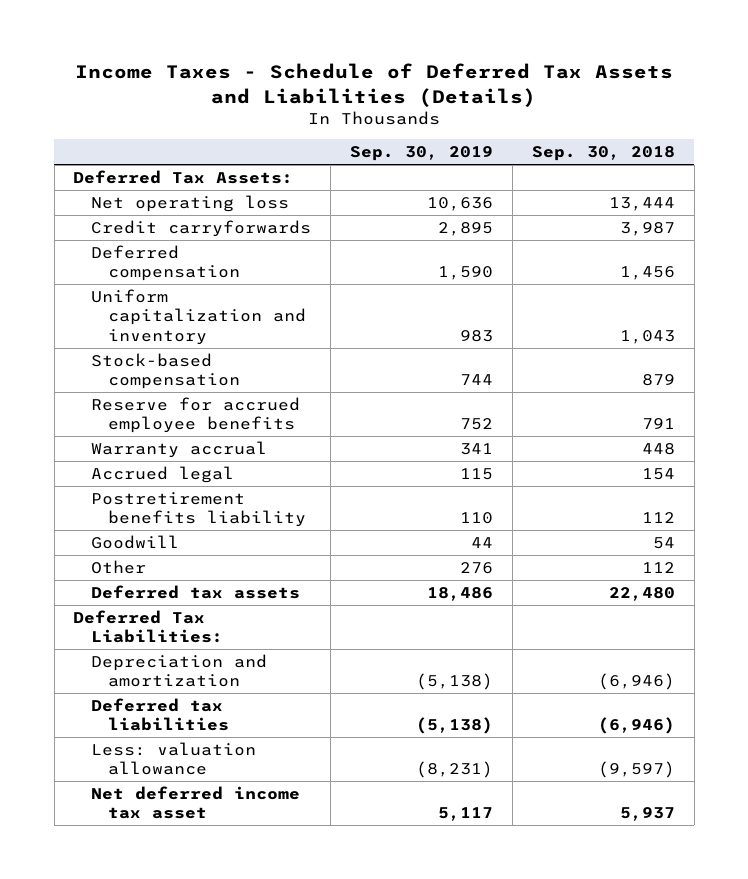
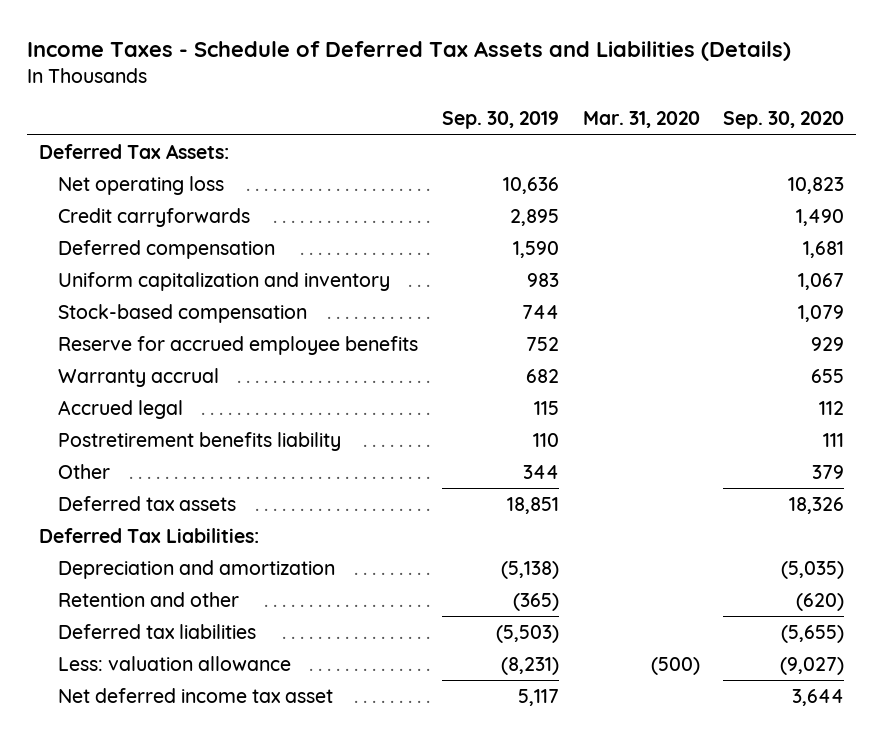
- | Sep. 30, 2019 | Sep. 30, 2018
+ | Sep. 30, 2019 | Mar. 31, 2020 | Sep. 30, 2020
- Warranty accrual | 341 | 448
+ Warranty accrual | 682 | | 655
- Goodwill | 44 | 54
- Other | 276 | 112
- Deferred tax assets | 18,486 | 22,480
+ Other | 344 | | 379
+ Deferred tax assets | 18,851 | | 18,326
- Deferred tax liabilities | (5,138) | (6,946)
+ Retention and other | (365) | | (620)
+ Deferred tax liabilities | (5,503) | | (5,655)

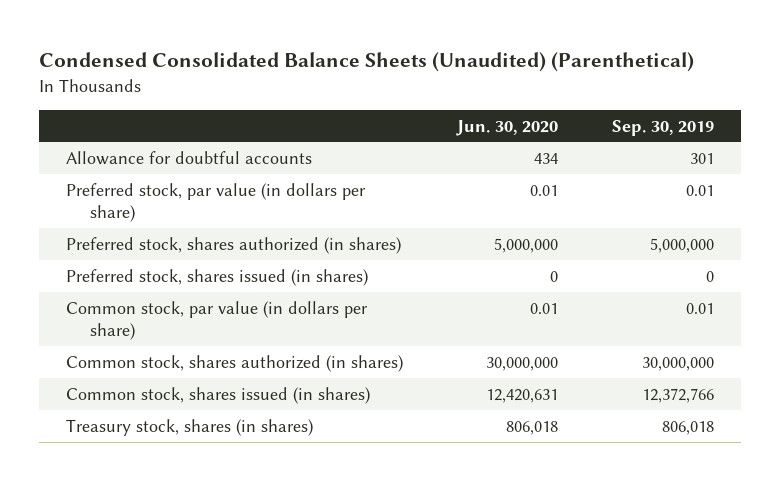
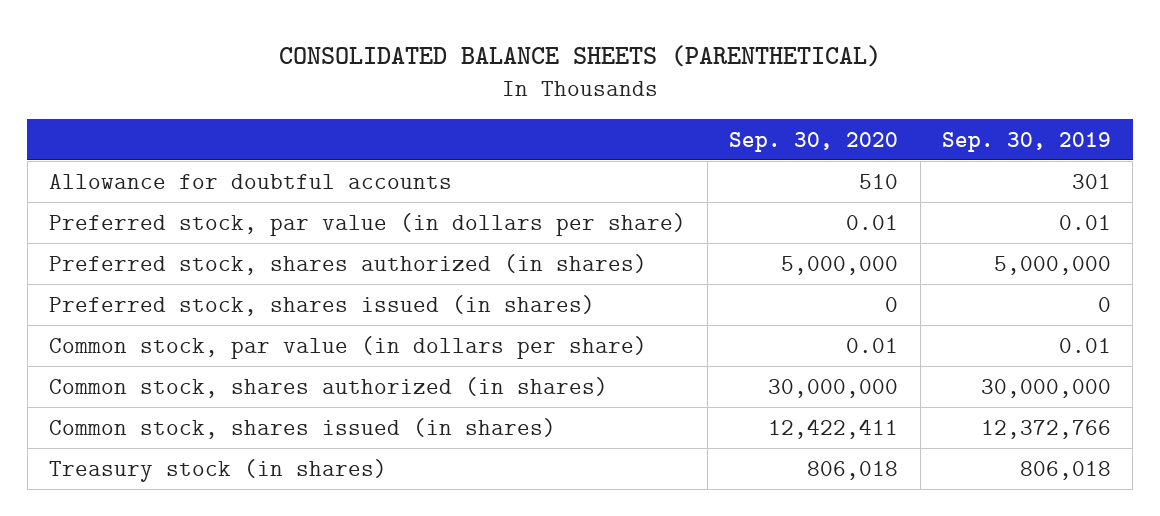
- Condensed Consolidated Balance Sheets (Unaudited) (Parenthetical)
+ CONSOLIDATED BALANCE SHEETS (PARENTHETICAL)
- | Jun. 30, 2020 | Sep. 30, 2019
+ | Sep. 30, 2020 | Sep. 30, 2019
- Treasury stock, shares (in shares) | 806,018 | 806,018
+ Treasury stock (in shares) | 806,018 | 806,018

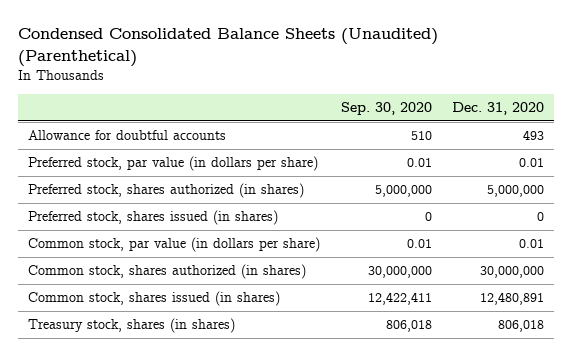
- CONSOLIDATED BALANCE SHEETS (PARENTHETICAL)
+ Condensed Consolidated Balance Sheets (Unaudited) (Parenthetical)
- | Sep. 30, 2020 | Sep. 30, 2019
+ | Sep. 30, 2020 | Dec. 31, 2020
- Treasury stock (in shares) | 806,018 | 806,018
+ Treasury stock, shares (in shares) | 806,018 | 806,018

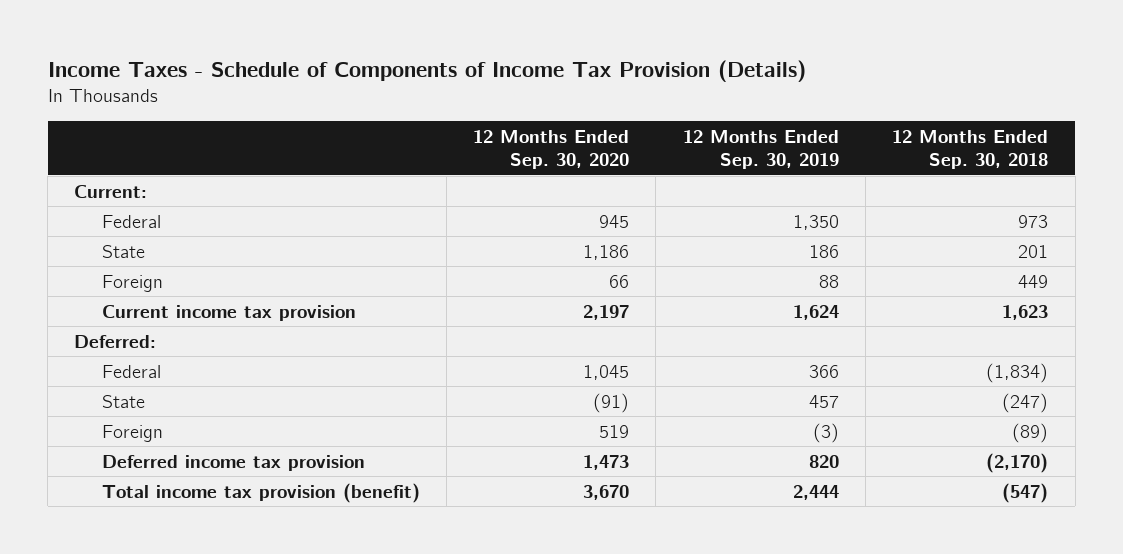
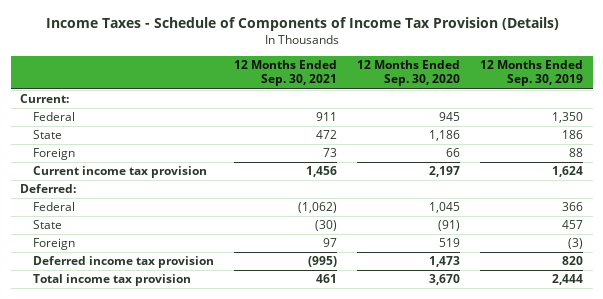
- | 12 Months Ended Sep. 30, 2020 | 12 Months Ended Sep. 30, 2019 | 12 Months Ended Sep. 30, 2018
+ | 12 Months Ended Sep. 30, 2021 | 12 Months Ended Sep. 30, 2020 | 12 Months Ended Sep. 30, 2019
- Total income tax provision (benefit) | 3,670 | 2,444 | (547)
+ Total income tax provision | 461 | 3,670 | 2,444

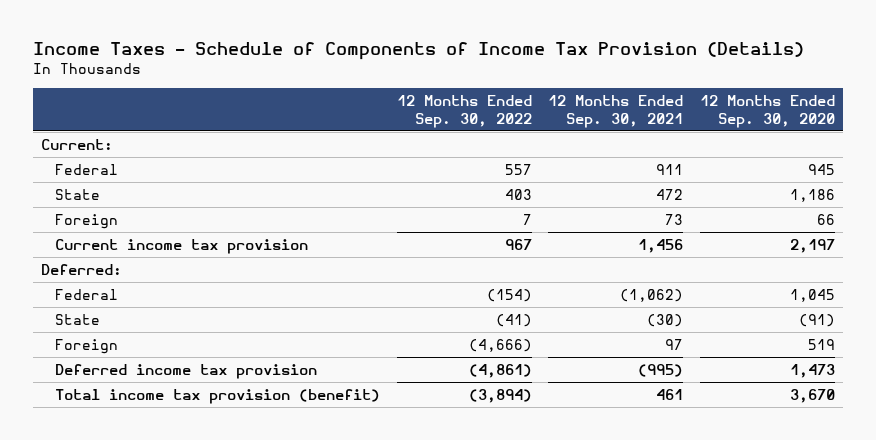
- | 12 Months Ended Sep. 30, 2021 | 12 Months Ended Sep. 30, 2020 | 12 Months Ended Sep. 30, 2019
+ | 12 Months Ended Sep. 30, 2022 | 12 Months Ended Sep. 30, 2021 | 12 Months Ended Sep. 30, 2020
- Total income tax provision | 461 | 3,670 | 2,444
+ Total income tax provision (benefit) | (3,894) | 461 | 3,670

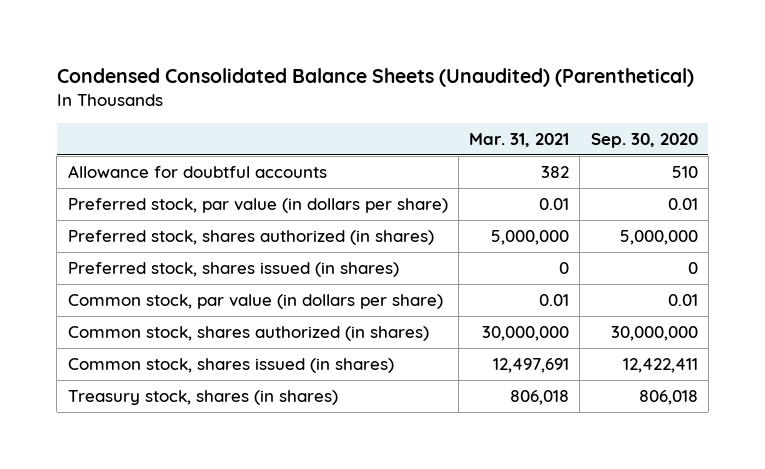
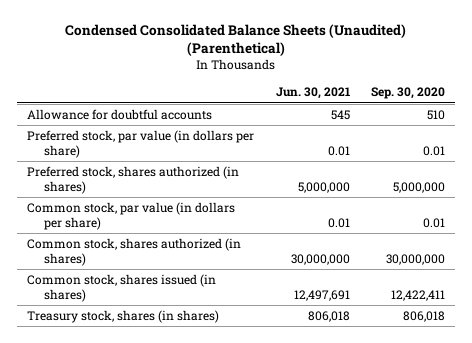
- | Mar. 31, 2021 | Sep. 30, 2020
+ | Jun. 30, 2021 | Sep. 30, 2020
- Preferred stock, shares issued (in shares) | 0 | 0

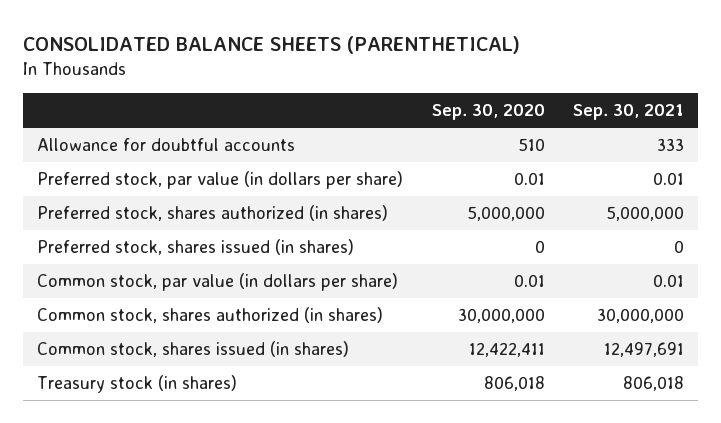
- Condensed Consolidated Balance Sheets (Unaudited) (Parenthetical)
+ CONSOLIDATED BALANCE SHEETS (PARENTHETICAL)
- | Jun. 30, 2021 | Sep. 30, 2020
+ | Sep. 30, 2020 | Sep. 30, 2021
+ Preferred stock, shares issued (in shares) | 0 | 0
- Treasury stock, shares (in shares) | 806,018 | 806,018
+ Treasury stock (in shares) | 806,018 | 806,018

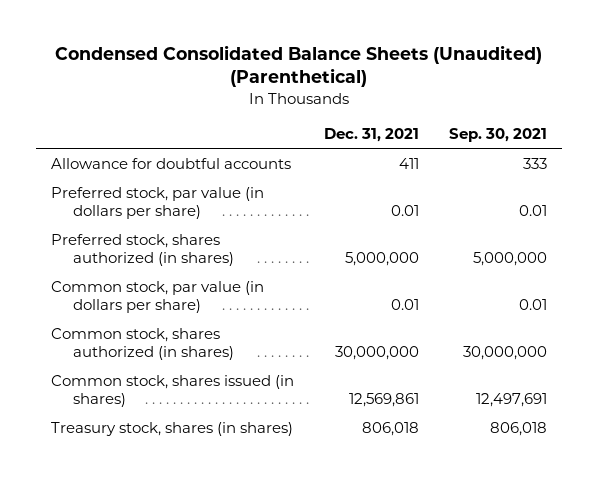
- CONSOLIDATED BALANCE SHEETS (PARENTHETICAL)
+ Condensed Consolidated Balance Sheets (Unaudited) (Parenthetical)
- | Sep. 30, 2020 | Sep. 30, 2021
+ | Dec. 31, 2021 | Sep. 30, 2021
- Preferred stock, shares issued (in shares) | 0 | 0
- Treasury stock (in shares) | 806,018 | 806,018
+ Treasury stock, shares (in shares) | 806,018 | 806,018

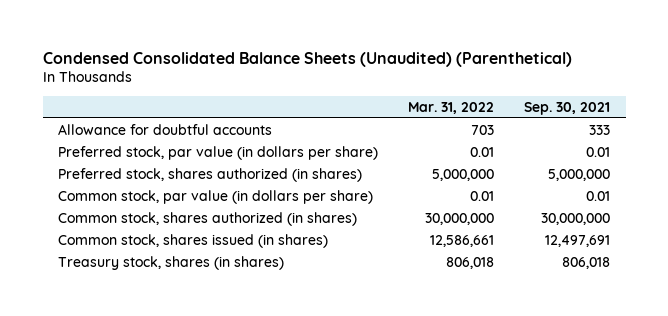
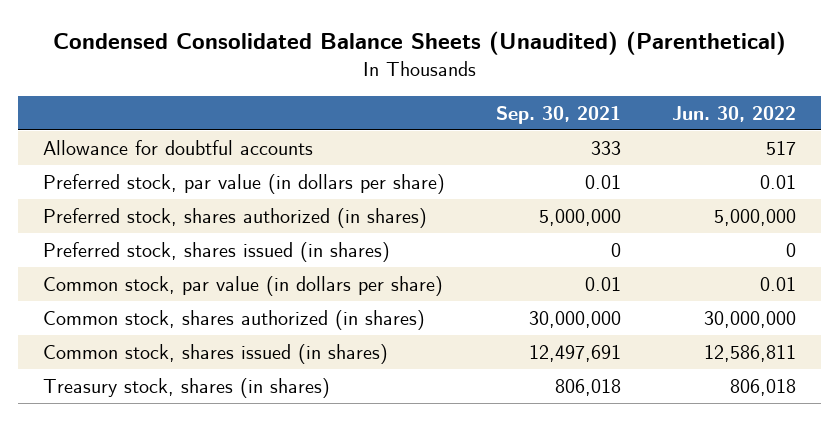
- | Mar. 31, 2022 | Sep. 30, 2021
+ | Sep. 30, 2021 | Jun. 30, 2022
+ Preferred stock, shares issued (in shares) | 0 | 0

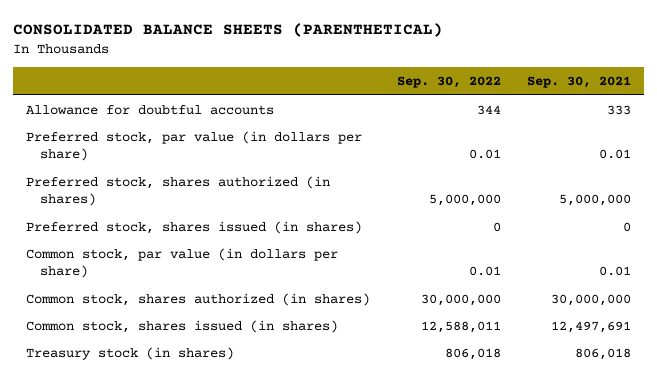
- Condensed Consolidated Balance Sheets (Unaudited) (Parenthetical)
+ CONSOLIDATED BALANCE SHEETS (PARENTHETICAL)
- | Sep. 30, 2021 | Jun. 30, 2022
+ | Sep. 30, 2022 | Sep. 30, 2021
- Treasury stock, shares (in shares) | 806,018 | 806,018
+ Treasury stock (in shares) | 806,018 | 806,018

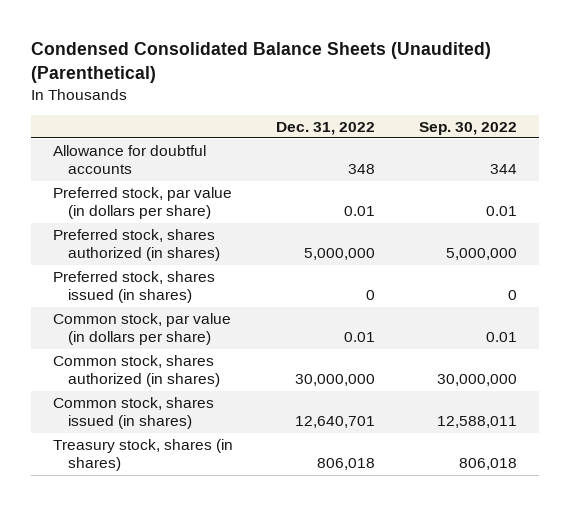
- CONSOLIDATED BALANCE SHEETS (PARENTHETICAL)
+ Condensed Consolidated Balance Sheets (Unaudited) (Parenthetical)
- | Sep. 30, 2022 | Sep. 30, 2021
+ | Dec. 31, 2022 | Sep. 30, 2022
- Treasury stock (in shares) | 806,018 | 806,018
+ Treasury stock, shares (in shares) | 806,018 | 806,018

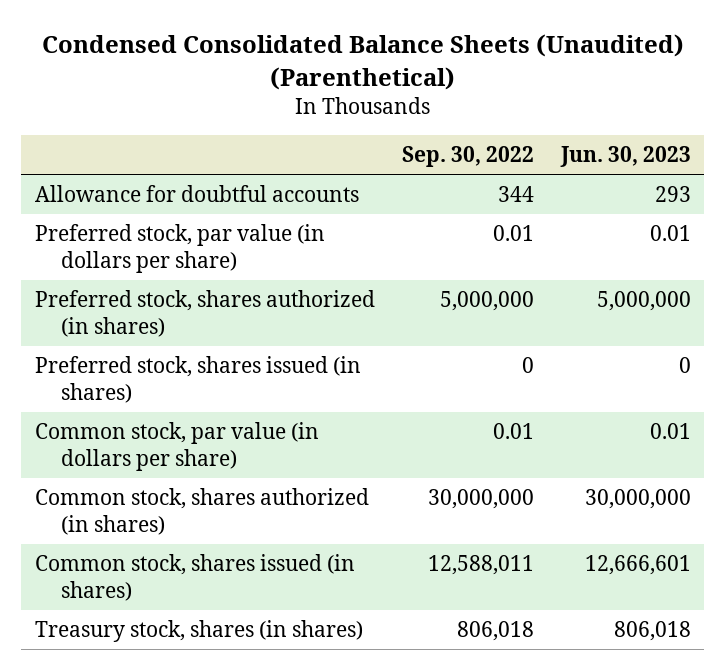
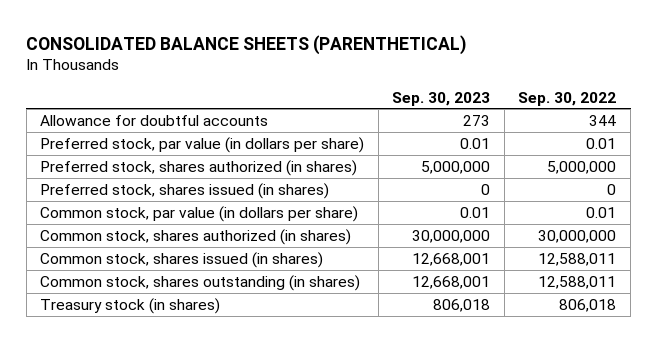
- Condensed Consolidated Balance Sheets (Unaudited) (Parenthetical)
+ CONSOLIDATED BALANCE SHEETS (PARENTHETICAL)
- | Sep. 30, 2022 | Jun. 30, 2023
+ | Sep. 30, 2023 | Sep. 30, 2022
- Treasury stock, shares (in shares) | 806,018 | 806,018
+ Common stock, shares outstanding (in shares) | 12,668,001 | 12,588,011
+ Treasury stock (in shares) | 806,018 | 806,018

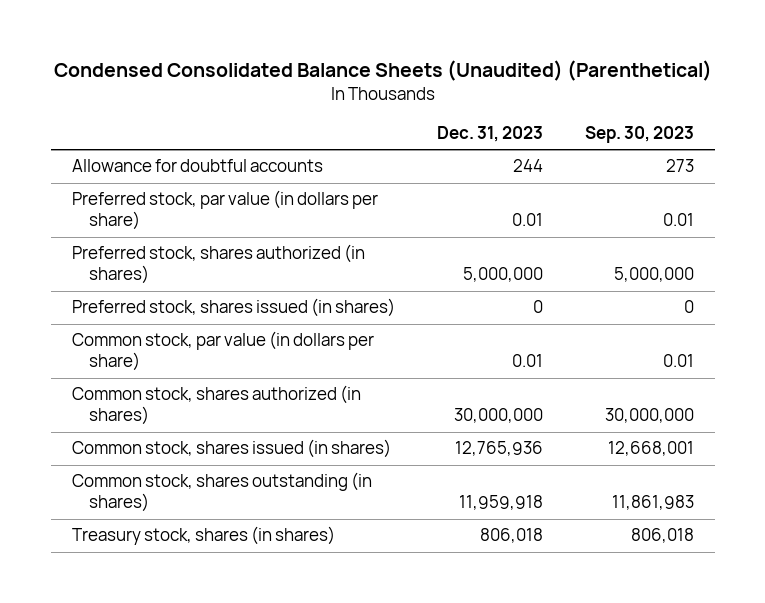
- CONSOLIDATED BALANCE SHEETS (PARENTHETICAL)
+ Condensed Consolidated Balance Sheets (Unaudited) (Parenthetical)
- | Sep. 30, 2023 | Sep. 30, 2022
+ | Dec. 31, 2023 | Sep. 30, 2023
- Common stock, shares outstanding (in shares) | 12,668,001 | 12,588,011
- Treasury stock (in shares) | 806,018 | 806,018
+ Common stock, shares outstanding (in shares) | 11,959,918 | 11,861,983
+ Treasury stock, shares (in shares) | 806,018 | 806,018

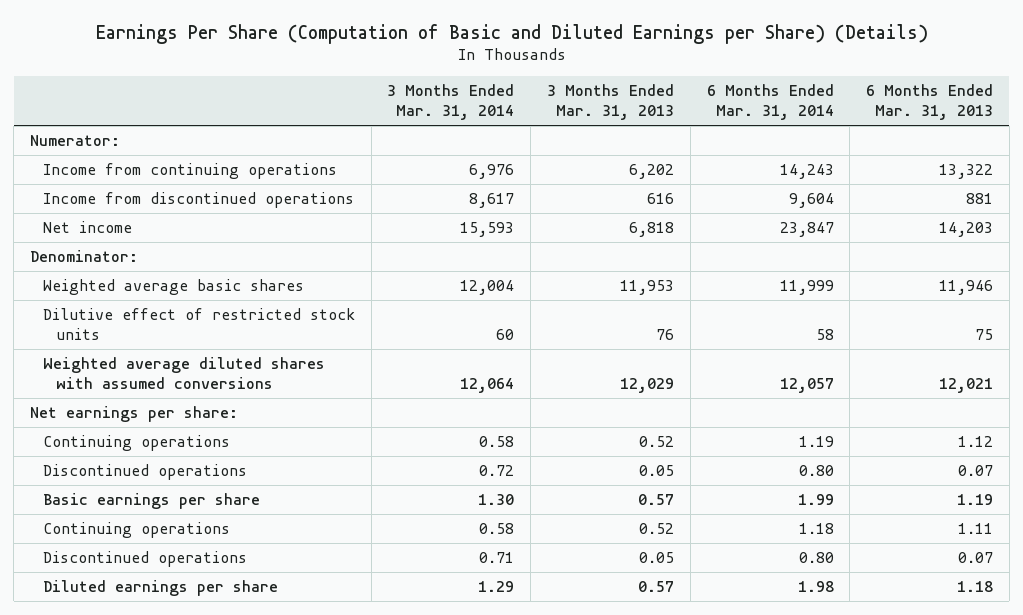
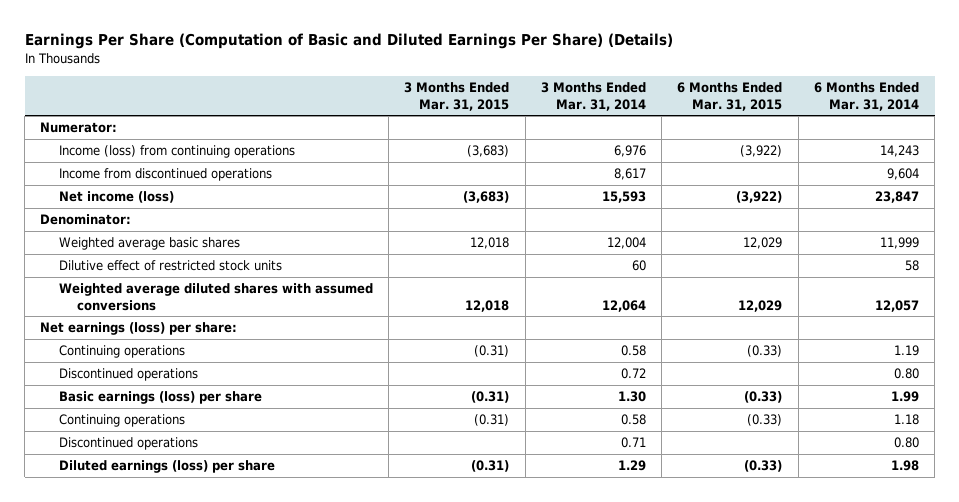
- Earnings Per Share (Computation of Basic and Diluted Earnings per Share) (Details)
+ Earnings Per Share (Computation of Basic and Diluted Earnings Per Share) (Details)
- | 3 Months Ended Mar. 31, 2014 | 3 Months Ended Mar. 31, 2013 | 6 Months Ended Mar. 31, 2014 | 6 Months Ended Mar. 31, 2013
+ | 3 Months Ended Mar. 31, 2015 | 3 Months Ended Mar. 31, 2014 | 6 Months Ended Mar. 31, 2015 | 6 Months Ended Mar. 31, 2014
- Income from continuing operations | 6,976 | 6,202 | 14,243 | 13,322
+ Income (loss) from continuing operations | (3,683) | 6,976 | (3,922) | 14,243
- Net income | 15,593 | 6,818 | 23,847 | 14,203
+ Net income (loss) | (3,683) | 15,593 | (3,922) | 23,847
- Net earnings per share:
+ Net earnings (loss) per share:
- Basic earnings per share | 1.30 | 0.57 | 1.99 | 1.19
+ Basic earnings (loss) per share | (0.31) | 1.30 | (0.33) | 1.99
- Diluted earnings per share | 1.29 | 0.57 | 1.98 | 1.18
+ Diluted earnings (loss) per share | (0.31) | 1.29 | (0.33) | 1.98

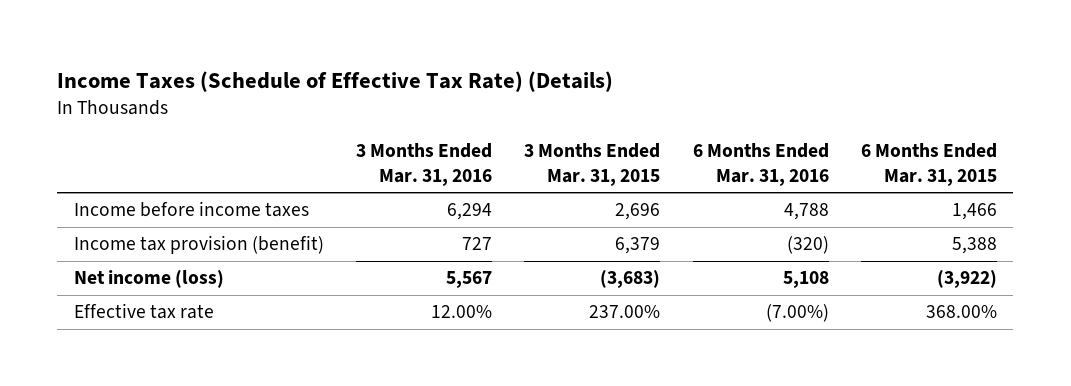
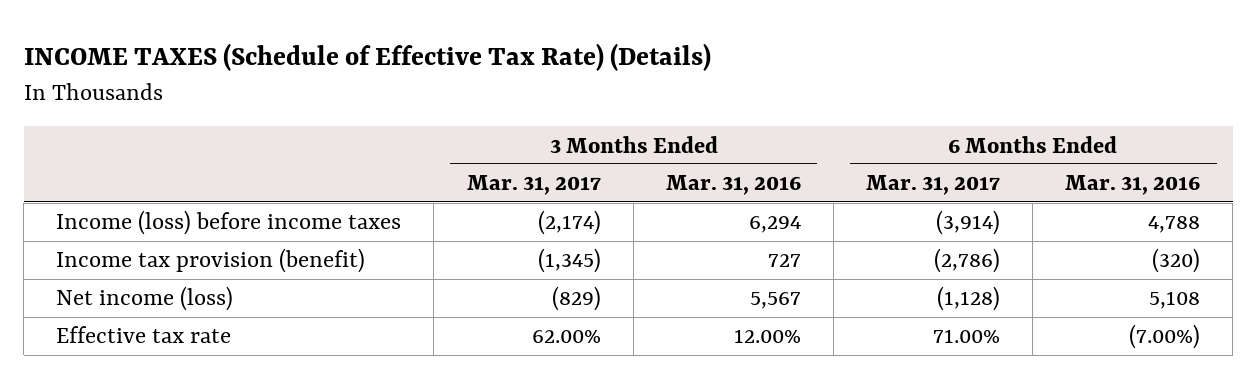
- Income Taxes (Schedule of Effective Tax Rate) (Details)
+ INCOME TAXES (Schedule of Effective Tax Rate) (Details)
- | 3 Months Ended Mar. 31, 2016 | 3 Months Ended Mar. 31, 2015 | 6 Months Ended Mar. 31, 2016 | 6 Months Ended Mar. 31, 2015
+ | 3 Months Ended Mar. 31, 2017 | 3 Months Ended Mar. 31, 2016 | 6 Months Ended Mar. 31, 2017 | 6 Months Ended Mar. 31, 2016
- Income before income taxes | 6,294 | 2,696 | 4,788 | 1,466
+ Income (loss) before income taxes | (2,174) | 6,294 | (3,914) | 4,788

